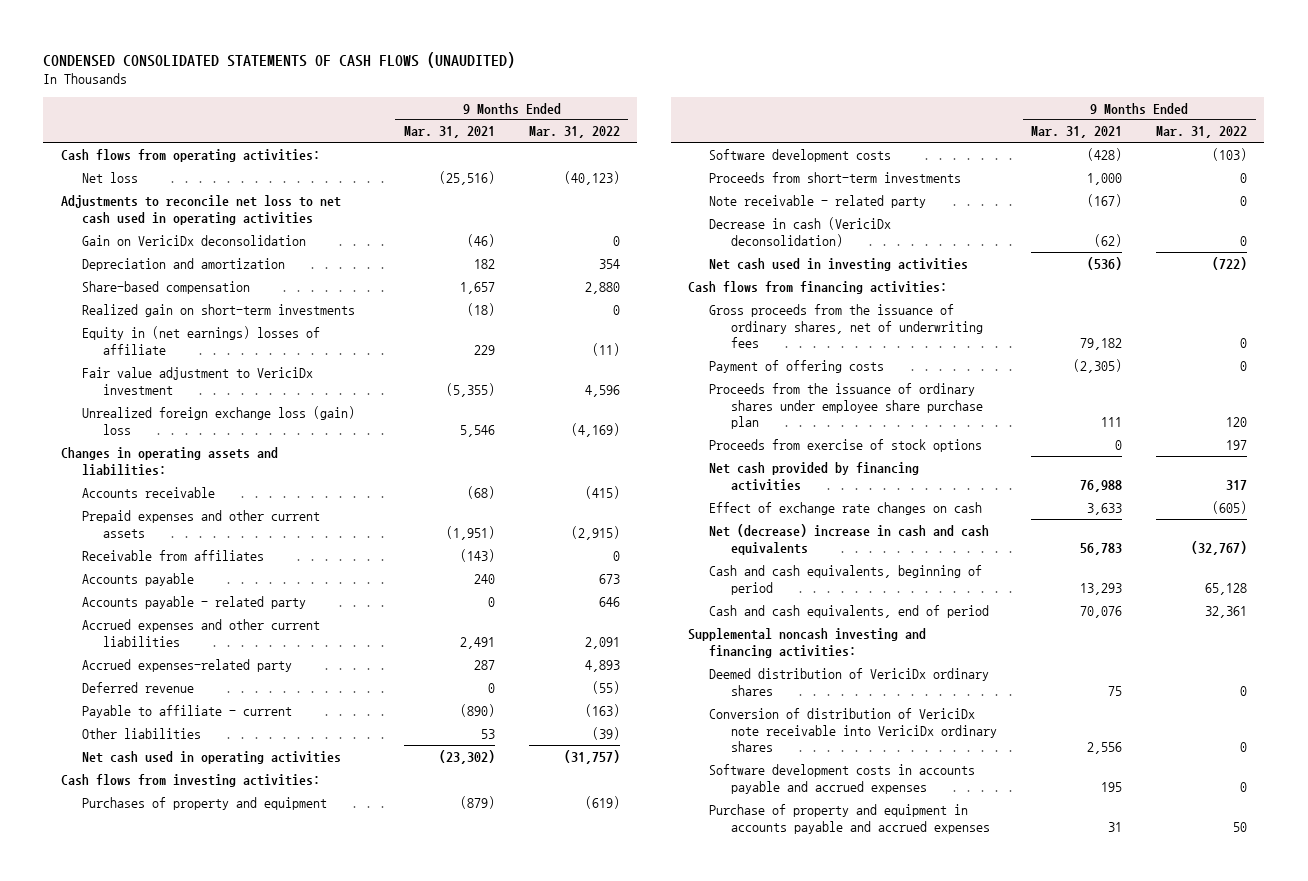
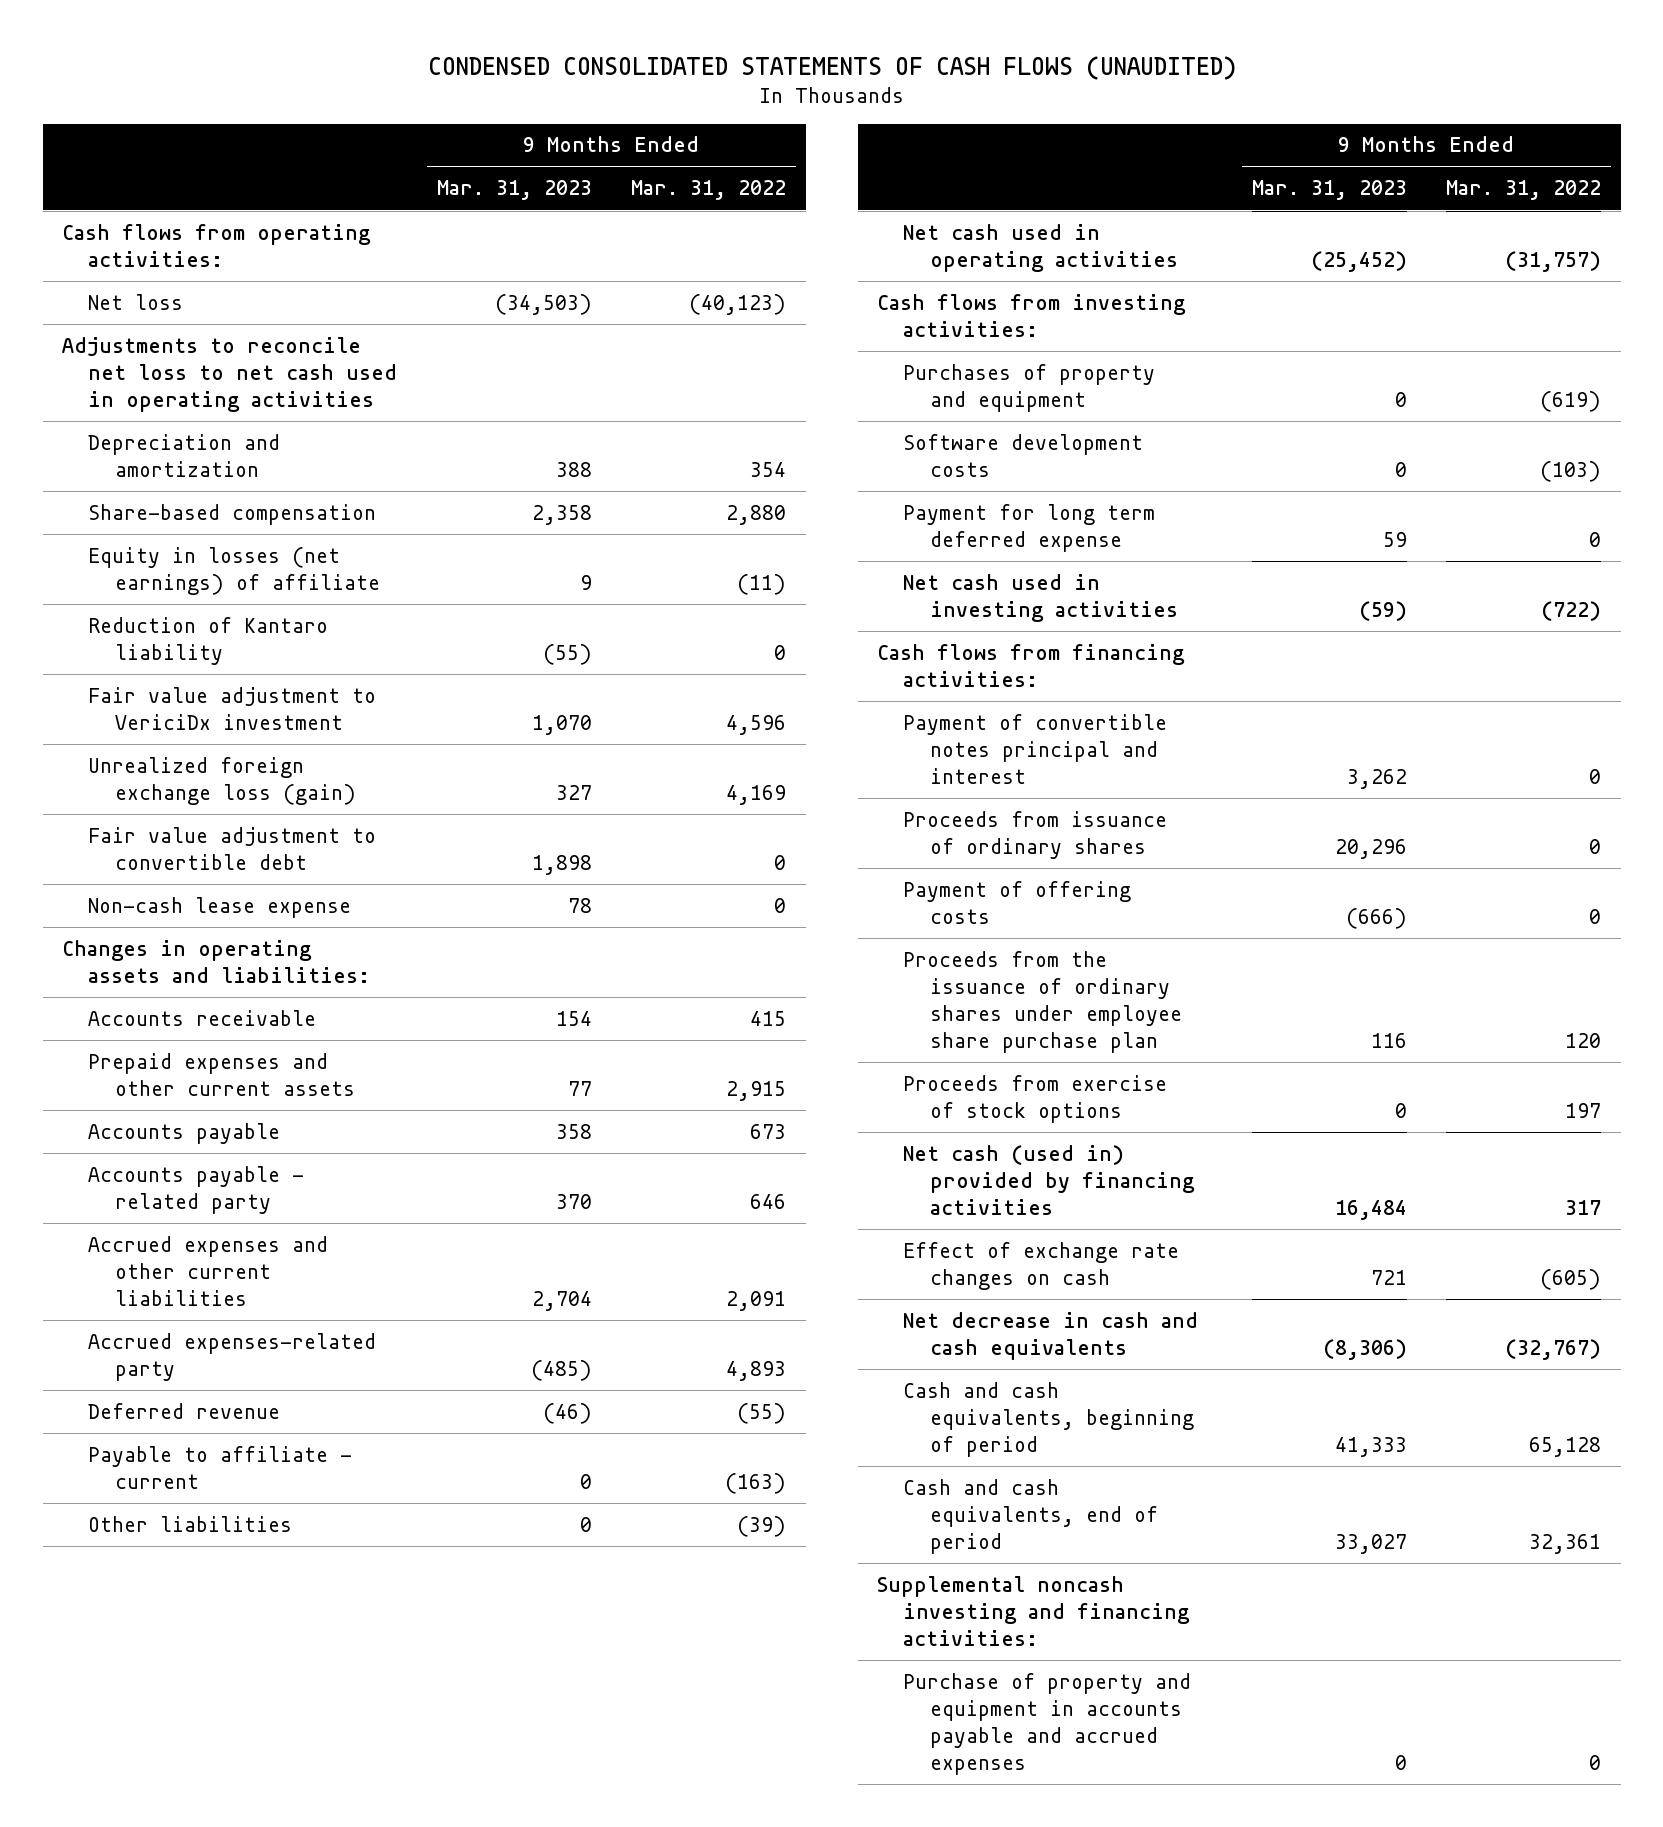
- | 9 Months Ended Mar. 31, 2021 | 9 Months Ended Mar. 31, 2022
+ | 9 Months Ended Mar. 31, 2023 | 9 Months Ended Mar. 31, 2022
- Gain on VericiDx deconsolidation | (46) | 0
- Realized gain on short-term investments | (18) | 0
- Equity in (net earnings) losses of affiliate | 229 | (11)
+ Equity in losses (net earnings) of affiliate | 9 | (11)
+ Reduction of Kantaro liability | (55) | 0
- Unrealized foreign exchange loss (gain) loss | 5,546 | (4,169)
+ Unrealized foreign exchange loss (gain) | 327 | 4,169
+ Fair value adjustment to convertible debt | 1,898 | 0
+ Non-cash lease expense | 78 | 0
- Accounts receivable | (68) | (415)
- Prepaid expenses and other current assets | (1,951) | (2,915)
- Receivable from affiliates | (143) | 0
+ Accounts receivable | 154 | 415
+ Prepaid expenses and other current assets | 77 | 2,915
- Proceeds from short-term investments | 1,000 | 0
- Note receivable - related party | (167) | 0
- Decrease in cash (VericiDx deconsolidation) | (62) | 0
+ Payment for long term deferred expense | 59 | 0
- Gross proceeds from the issuance of ordinary shares, net of underwriting fees | 79,182 | 0
+ Payment of convertible notes principal and interest | 3,262 | 0
+ Proceeds from issuance of ordinary shares | 20,296 | 0
- Net cash provided by financing activities | 76,988 | 317
+ Net cash (used in) provided by financing activities | 16,484 | 317
- Net (decrease) increase in cash and cash equivalents | 56,783 | (32,767)
+ Net decrease in cash and cash equivalents | (8,306) | (32,767)
- Deemed distribution of VericiDx ordinary shares | 75 | 0
- Conversion of distribution of VericiDx note receivable into VericiDx ordinary shares | 2,556 | 0
- Software development costs in accounts payable and accrued expenses | 195 | 0
- Purchase of property and equipment in accounts payable and accrued expenses | 31 | 50
+ Purchase of property and equipment in accounts payable and accrued expenses | 0 | 0

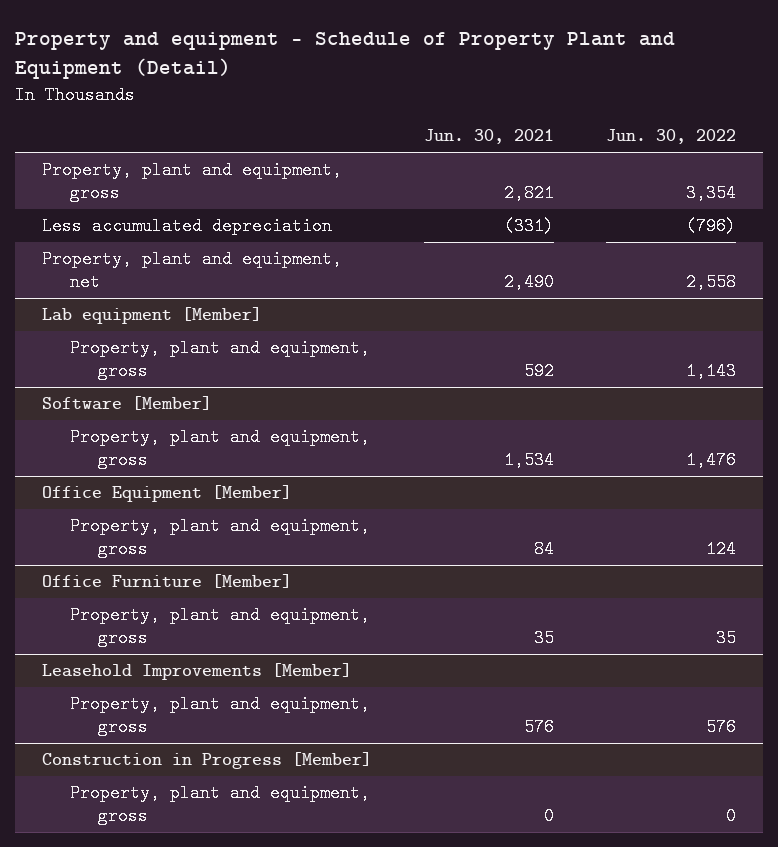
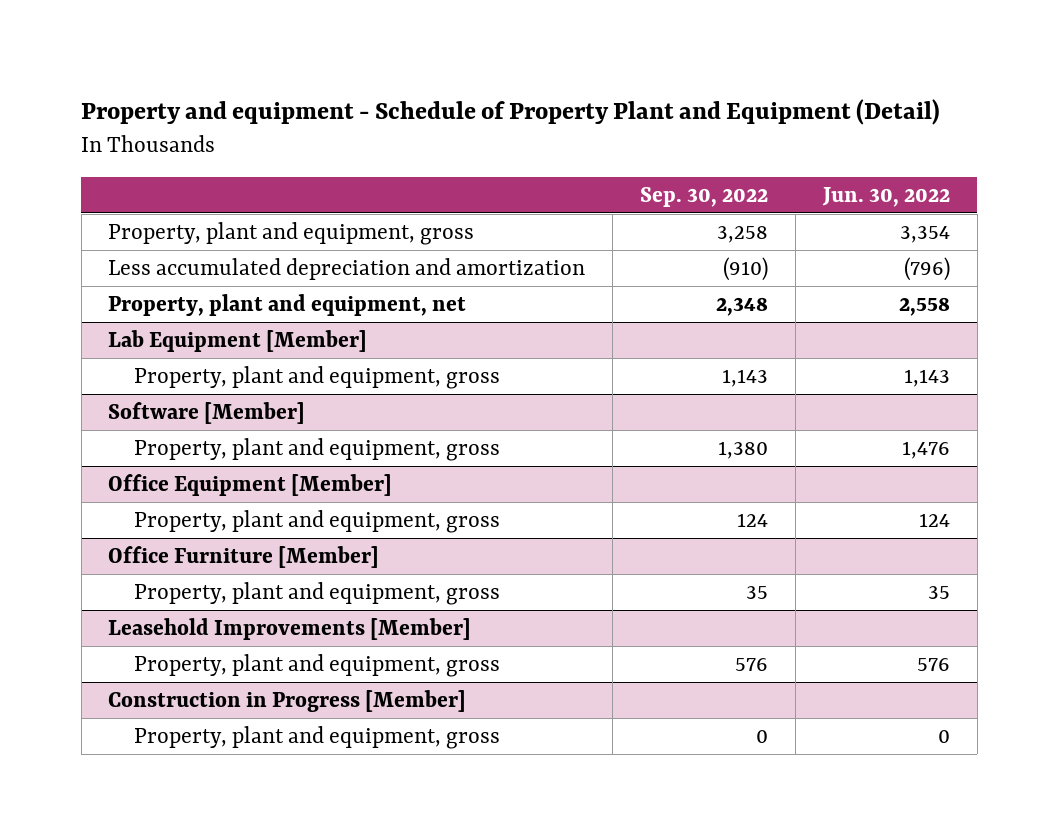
- | Jun. 30, 2021 | Jun. 30, 2022
+ | Sep. 30, 2022 | Jun. 30, 2022
- Less accumulated depreciation | (331) | (796)
+ Less accumulated depreciation and amortization | (910) | (796)
- Lab equipment [Member]
+ Lab Equipment [Member]

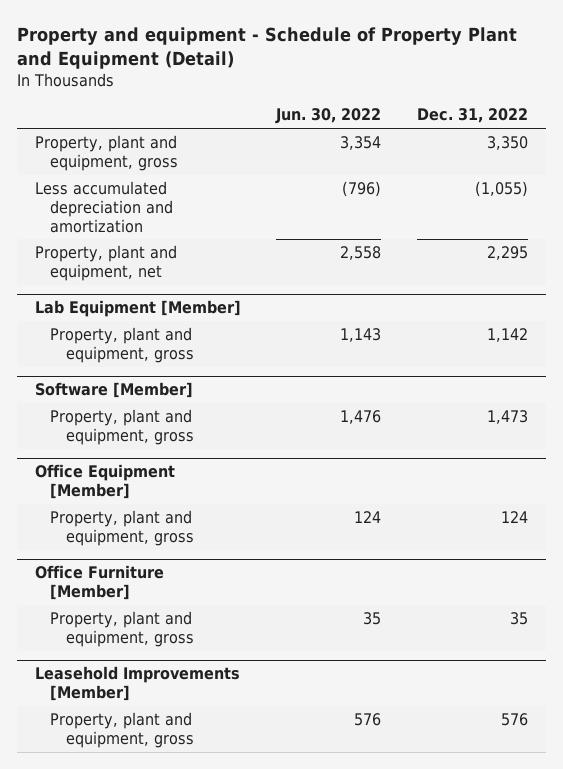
- | Sep. 30, 2022 | Jun. 30, 2022
+ | Jun. 30, 2022 | Dec. 31, 2022
- Construction in Progress [Member]
- Property, plant and equipment, gross | 0 | 0

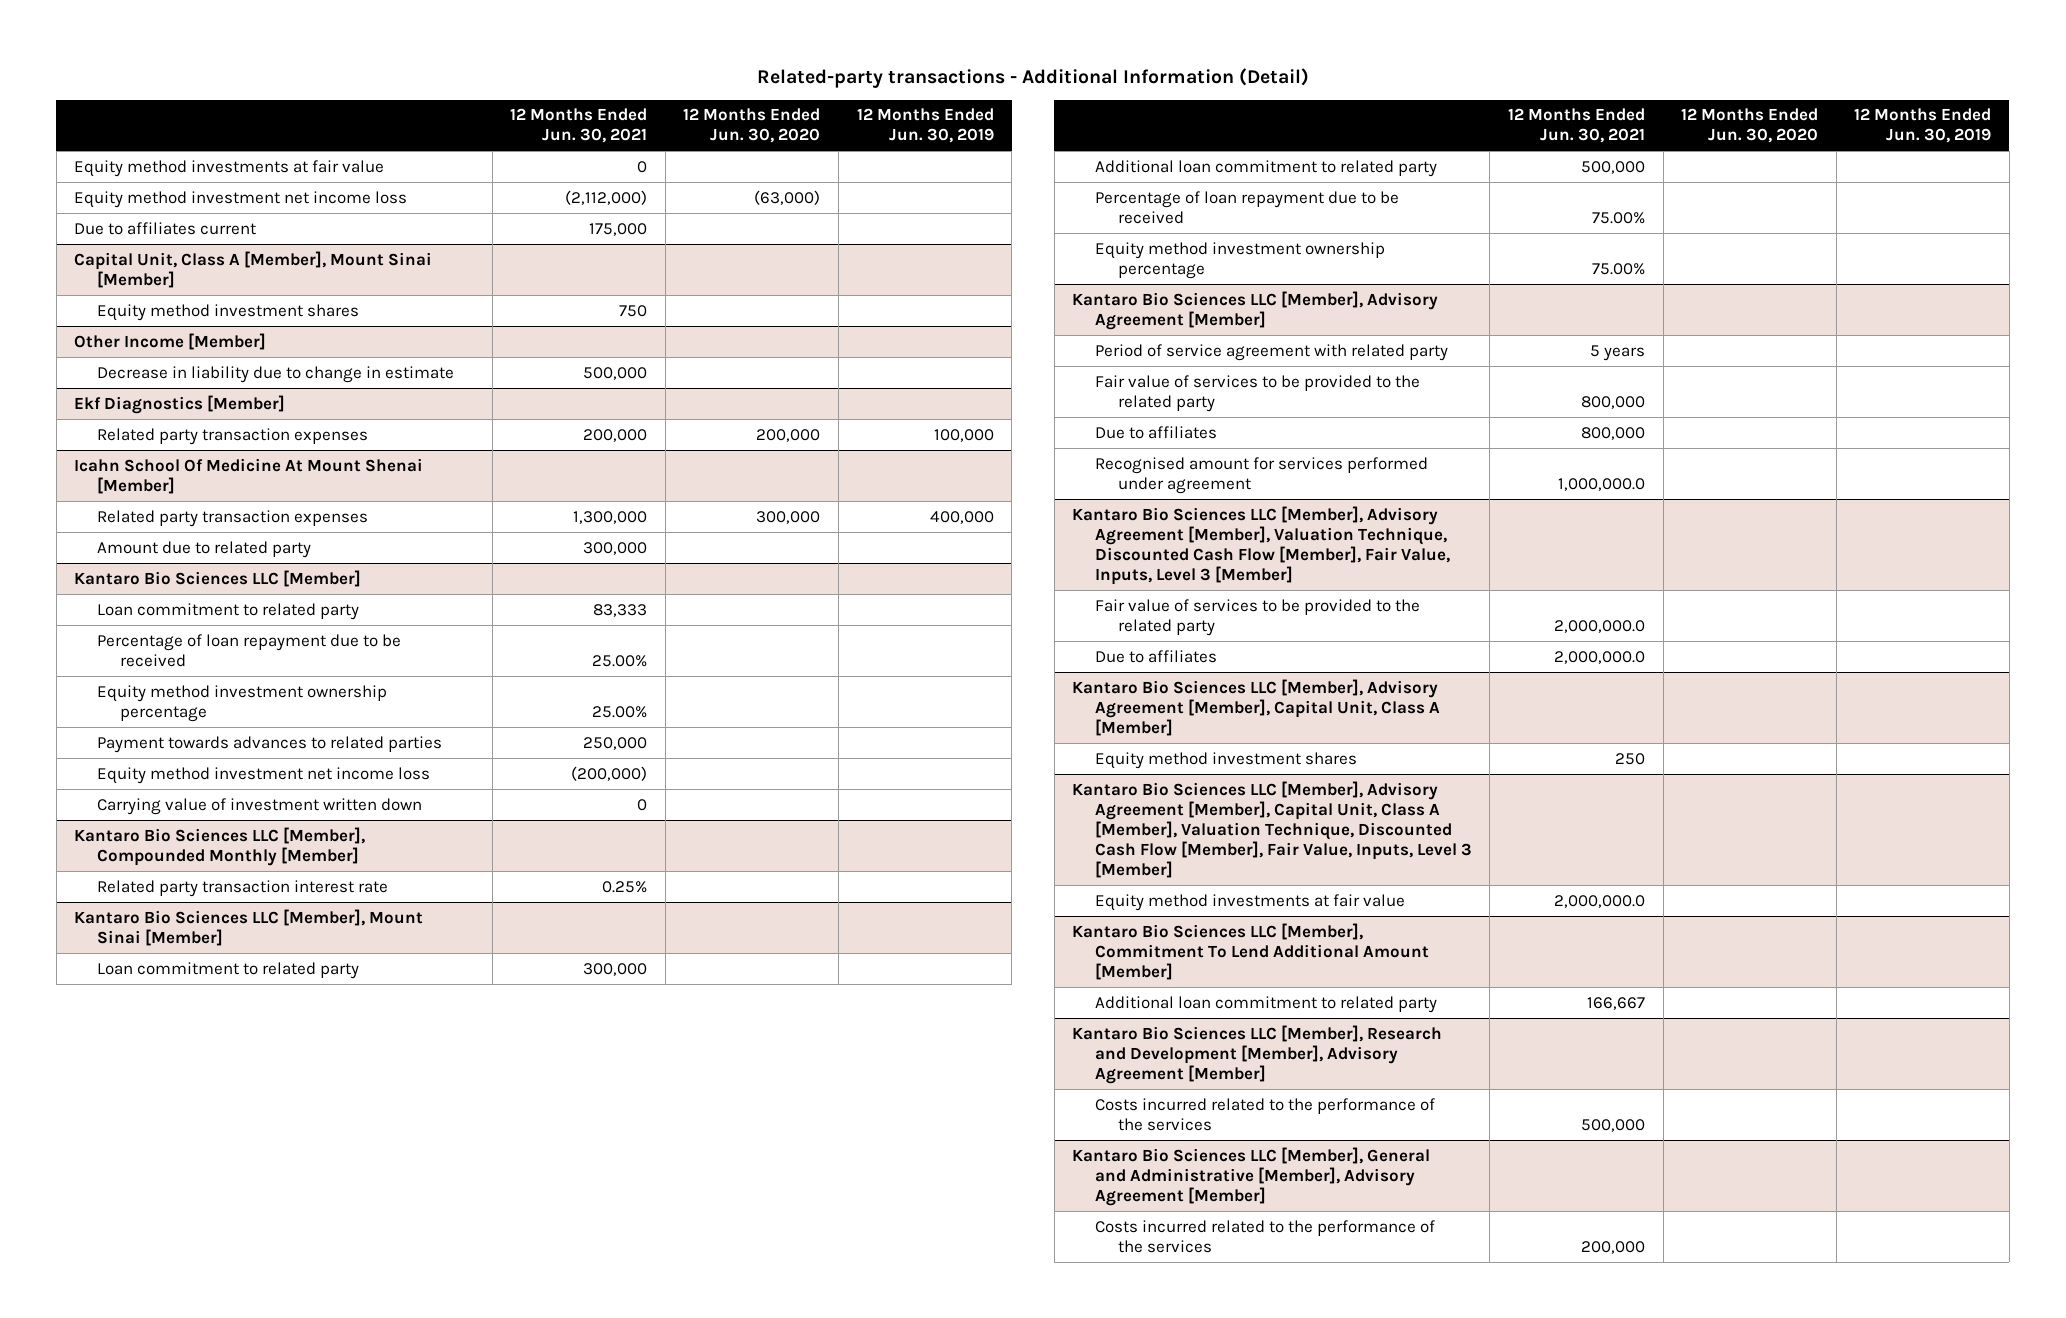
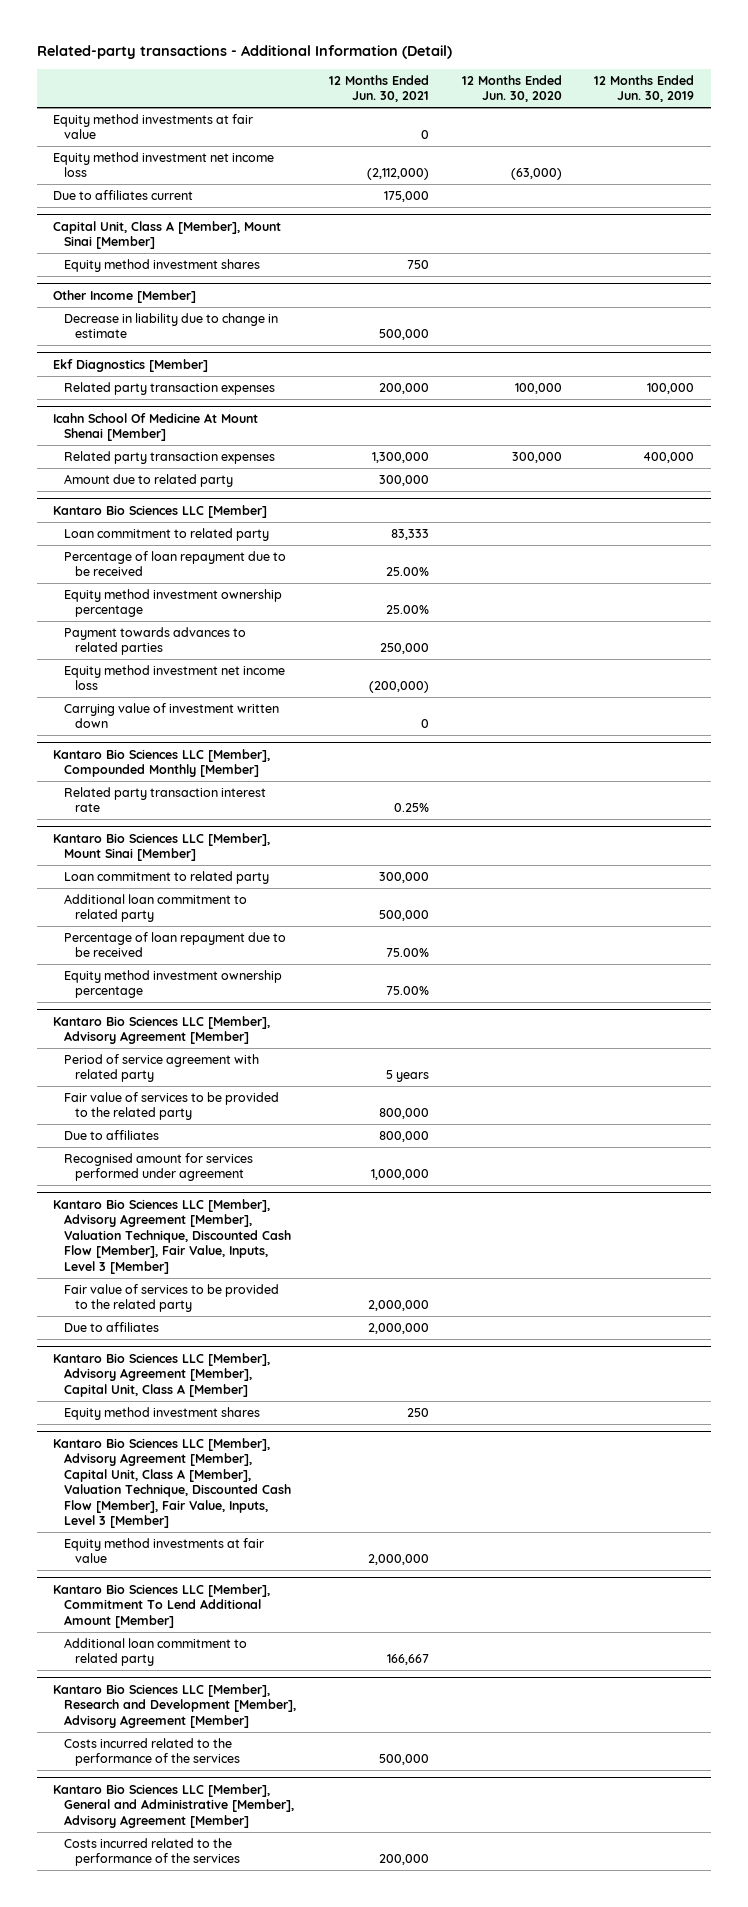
@ Ekf Diagnostics [Member]
- Related party transaction expenses | 200,000 | 200,000 | 100,000
+ Related party transaction expenses | 200,000 | 100,000 | 100,000
@ Kantaro Bio Sciences LLC [Member], Advisory Agreement [Member]
- Recognised amount for services performed under agreement | 1,000,000.0 | |
+ Recognised amount for services performed under agreement | 1,000,000 | |
@ Kantaro Bio Sciences LLC [Member], Advisory Agreement [Member], Valuation Technique, Discounted Cash Flow [Member], Fair Value, Inputs, Level 3 [Member]
- Fair value of services to be provided to the related party | 2,000,000.0 | |
- Due to affiliates | 2,000,000.0 | |
+ Fair value of services to be provided to the related party | 2,000,000 | |
+ Due to affiliates | 2,000,000 | |
@ Kantaro Bio Sciences LLC [Member], Advisory Agreement [Member], Capital Unit, Class A [Member], Valuation Technique, Discounted Cash Flow [Member], Fair Value, Inputs, Level 3 [Member]
- Equity method investments at fair value | 2,000,000.0 | |
+ Equity method investments at fair value | 2,000,000 | |

